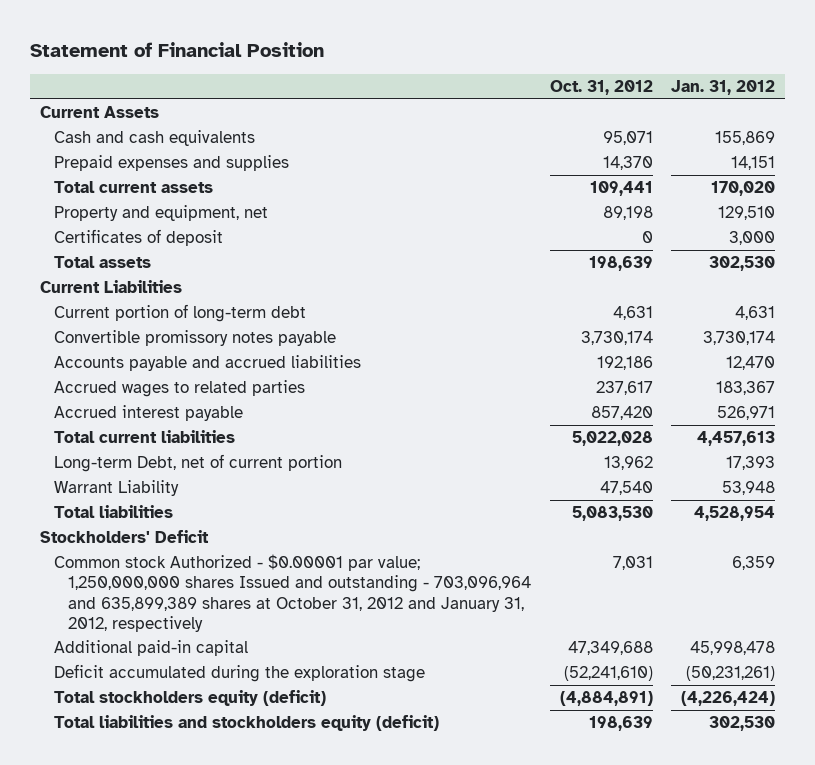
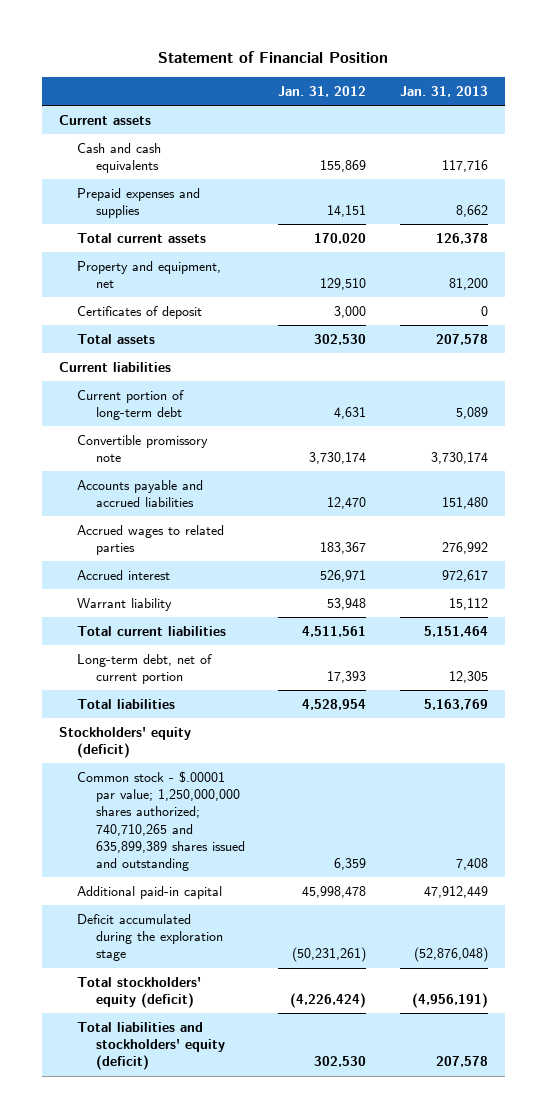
- | Oct. 31, 2012 | Jan. 31, 2012
+ | Jan. 31, 2012 | Jan. 31, 2013
- Current Assets
+ Current assets
- Current Liabilities
+ Current liabilities
- Convertible promissory notes payable | 3,730,174 | 3,730,174
+ Convertible promissory note | 3,730,174 | 3,730,174
- Accrued interest payable | 857,420 | 526,971
- Total current liabilities | 5,022,028 | 4,457,613
- Long-term Debt, net of current portion | 13,962 | 17,393
- Warrant Liability | 47,540 | 53,948
+ Accrued interest | 526,971 | 972,617
+ Warrant liability | 53,948 | 15,112
+ Total current liabilities | 4,511,561 | 5,151,464
+ Long-term debt, net of current portion | 17,393 | 12,305
- Stockholders' Deficit
- Common stock Authorized - $0.00001 par value; 1,250,000,000 shares Issued and outstanding - 703,096,964 and 635,899,389 shares at October 31, 2012 and January 31, 2012, respectively | 7,031 | 6,359
+ Stockholders' equity (deficit)
+ Common stock - $.00001 par value; 1,250,000,000 shares authorized; 740,710,265 and 635,899,389 shares issued and outstanding | 6,359 | 7,408
- Total stockholders equity (deficit) | (4,884,891) | (4,226,424)
- Total liabilities and stockholders equity (deficit) | 198,639 | 302,530
+ Total stockholders' equity (deficit) | (4,226,424) | (4,956,191)
+ Total liabilities and stockholders' equity (deficit) | 302,530 | 207,578

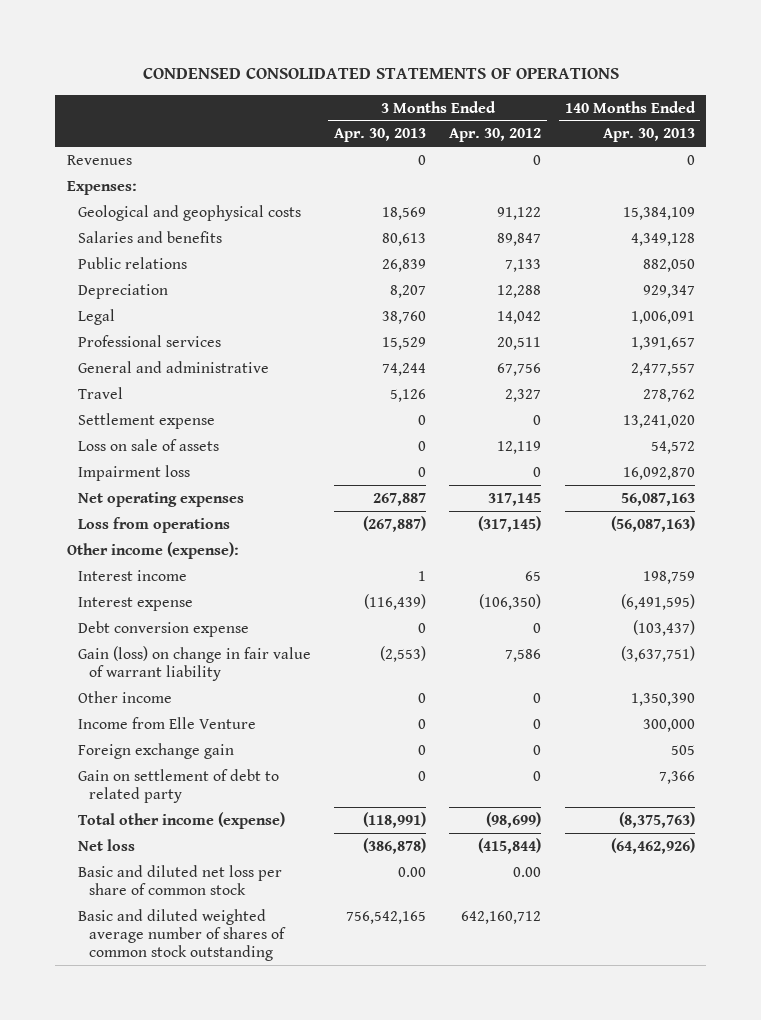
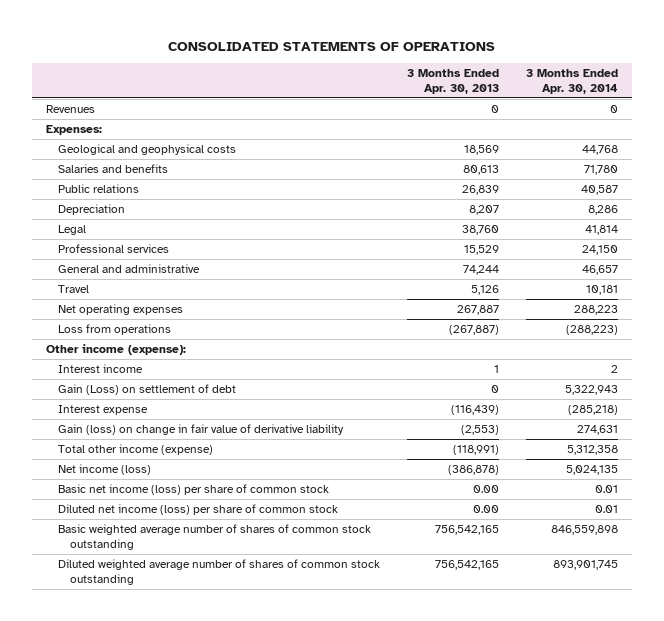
- CONDENSED CONSOLIDATED STATEMENTS OF OPERATIONS
+ CONSOLIDATED STATEMENTS OF OPERATIONS
- | 3 Months Ended Apr. 30, 2013 | 3 Months Ended Apr. 30, 2012 | 140 Months Ended Apr. 30, 2013
+ | 3 Months Ended Apr. 30, 2013 | 3 Months Ended Apr. 30, 2014
- Settlement expense | 0 | 0 | 13,241,020
- Loss on sale of assets | 0 | 12,119 | 54,572
- Impairment loss | 0 | 0 | 16,092,870
+ Gain (Loss) on settlement of debt | 0 | 5,322,943
- Debt conversion expense | 0 | 0 | (103,437)
- Gain (loss) on change in fair value of warrant liability | (2,553) | 7,586 | (3,637,751)
- Other income | 0 | 0 | 1,350,390
- Income from Elle Venture | 0 | 0 | 300,000
- Foreign exchange gain | 0 | 0 | 505
- Gain on settlement of debt to related party | 0 | 0 | 7,366
+ Gain (loss) on change in fair value of derivative liability | (2,553) | 274,631
- Net loss | (386,878) | (415,844) | (64,462,926)
- Basic and diluted net loss per share of common stock | 0.00 | 0.00 |
- Basic and diluted weighted average number of shares of common stock outstanding | 756,542,165 | 642,160,712 |
+ Net income (loss) | (386,878) | 5,024,135
+ Basic net income (loss) per share of common stock | 0.00 | 0.01
+ Diluted net income (loss) per share of common stock | 0.00 | 0.01
+ Basic weighted average number of shares of common stock outstanding | 756,542,165 | 846,559,898
+ Diluted weighted average number of shares of common stock outstanding | 756,542,165 | 893,901,745

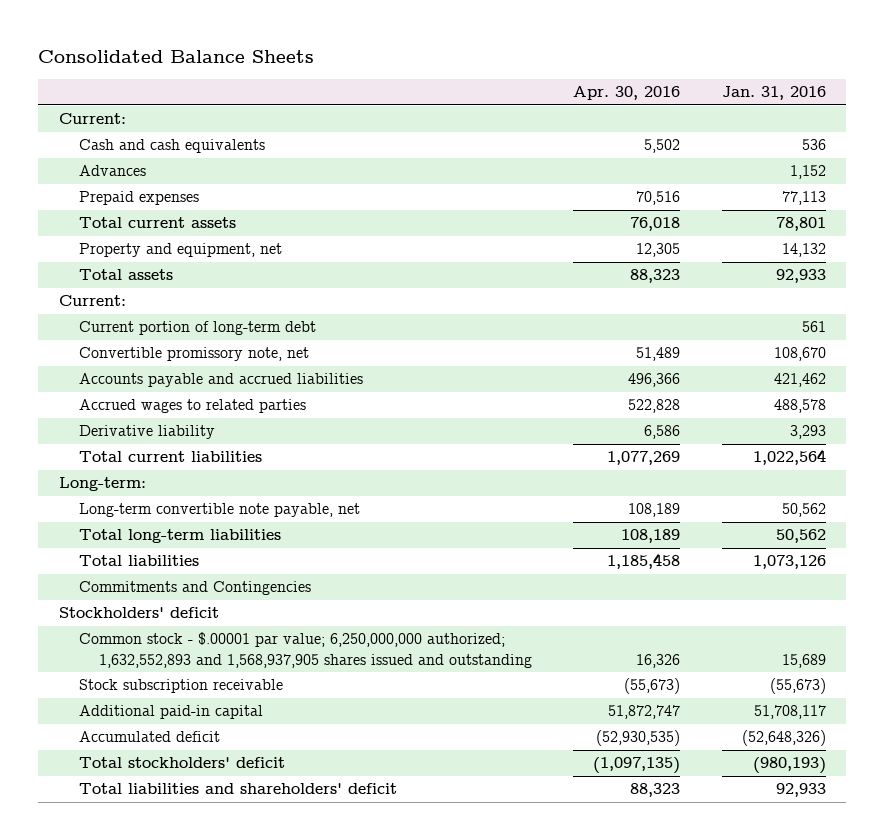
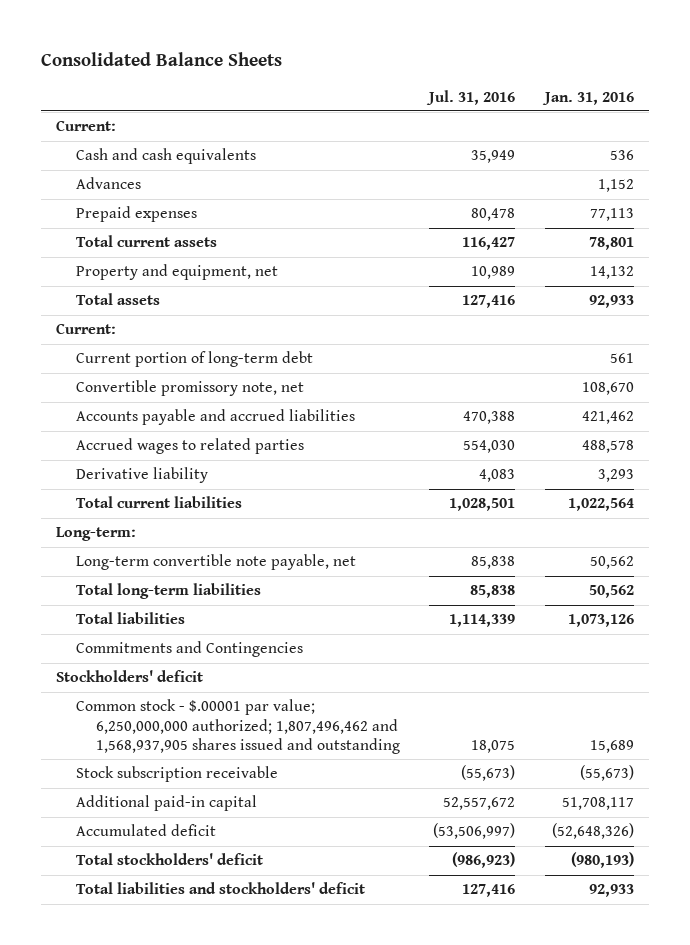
- | Apr. 30, 2016 | Jan. 31, 2016
+ | Jul. 31, 2016 | Jan. 31, 2016
- Common stock - $.00001 par value; 6,250,000,000 authorized; 1,632,552,893 and 1,568,937,905 shares issued and outstanding | 16,326 | 15,689
+ Common stock - $.00001 par value; 6,250,000,000 authorized; 1,807,496,462 and 1,568,937,905 shares issued and outstanding | 18,075 | 15,689
- Total liabilities and shareholders' deficit | 88,323 | 92,933
+ Total liabilities and stockholders' deficit | 127,416 | 92,933

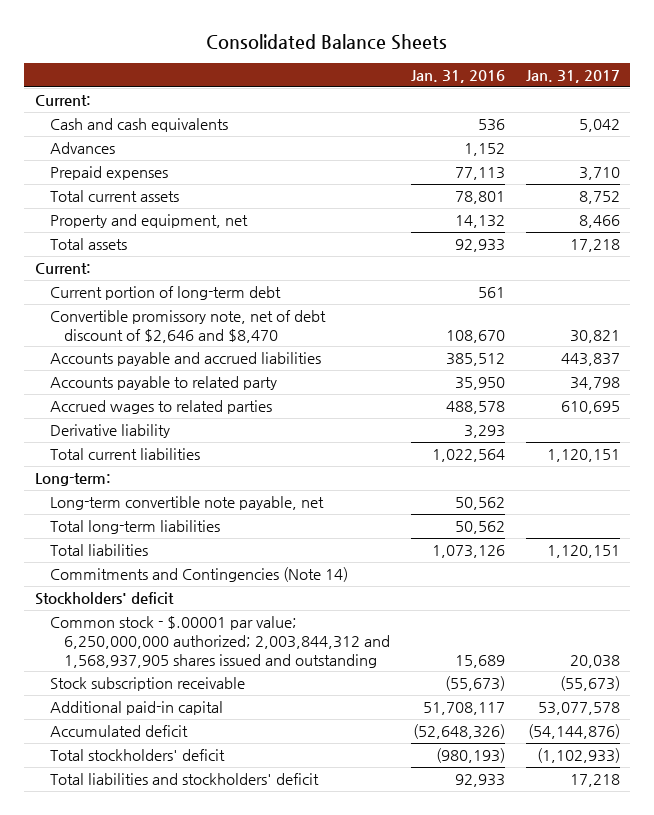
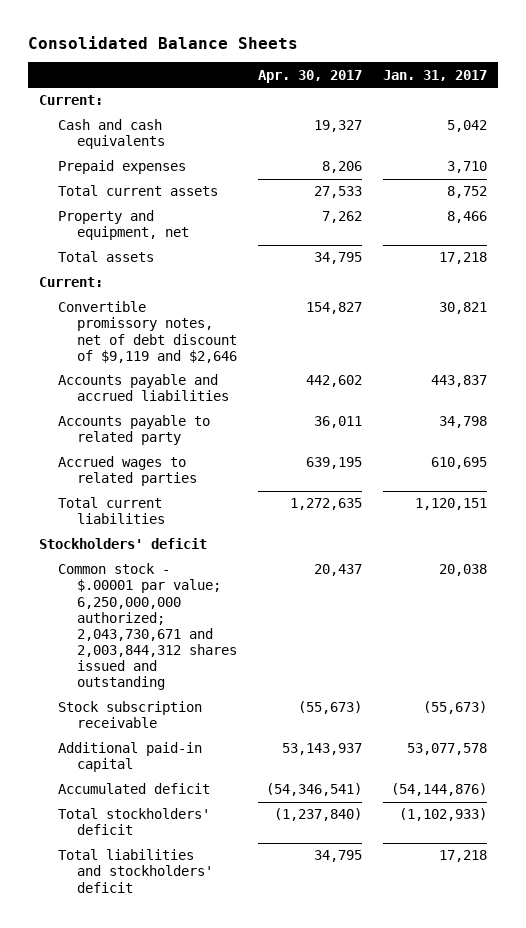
- | Jan. 31, 2016 | Jan. 31, 2017
+ | Apr. 30, 2017 | Jan. 31, 2017
- Advances | 1,152 |
- Current portion of long-term debt | 561 |
- Convertible promissory note, net of debt discount of $2,646 and $8,470 | 108,670 | 30,821
+ Convertible promissory notes, net of debt discount of $9,119 and $2,646 | 154,827 | 30,821
- Derivative liability | 3,293 |
- Long-term:
- Long-term convertible note payable, net | 50,562 |
- Total long-term liabilities | 50,562 |
- Total liabilities | 1,073,126 | 1,120,151
- Commitments and Contingencies (Note 14)
- Common stock - $.00001 par value; 6,250,000,000 authorized; 2,003,844,312 and 1,568,937,905 shares issued and outstanding | 15,689 | 20,038
+ Common stock - $.00001 par value; 6,250,000,000 authorized; 2,043,730,671 and 2,003,844,312 shares issued and outstanding | 20,437 | 20,038

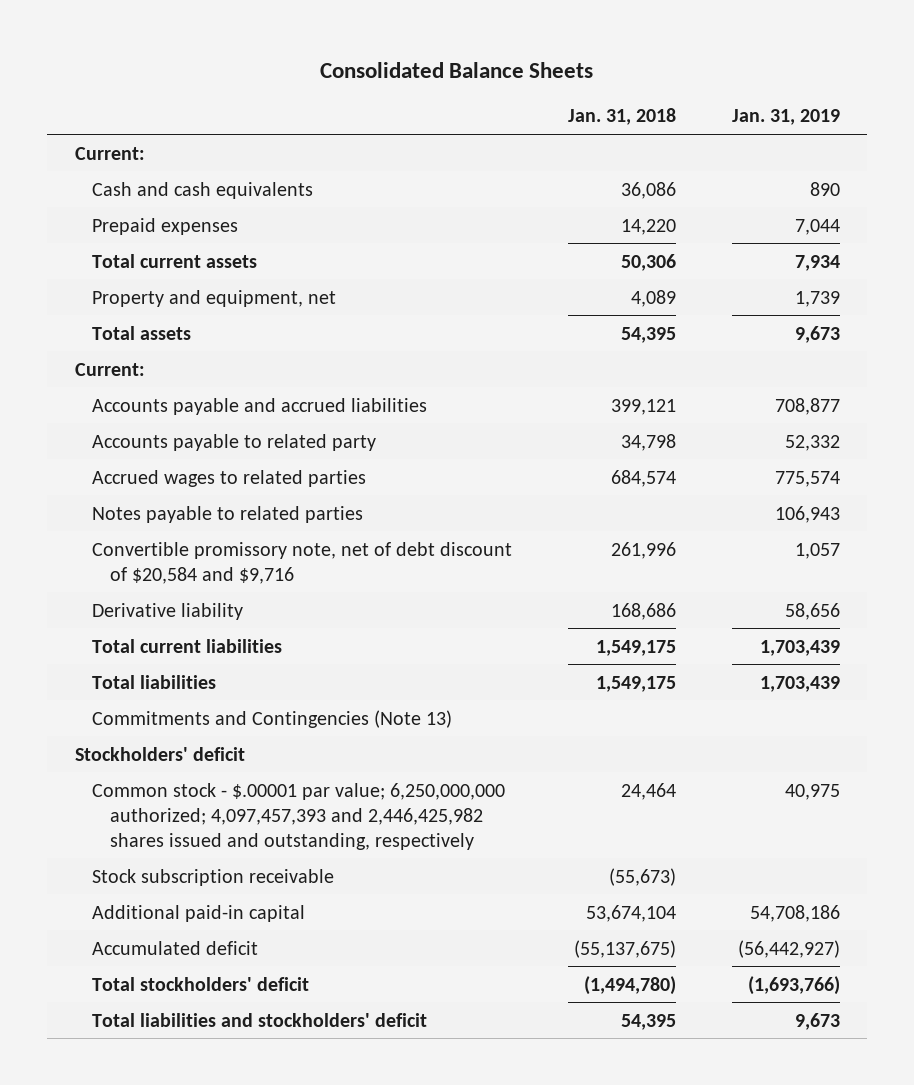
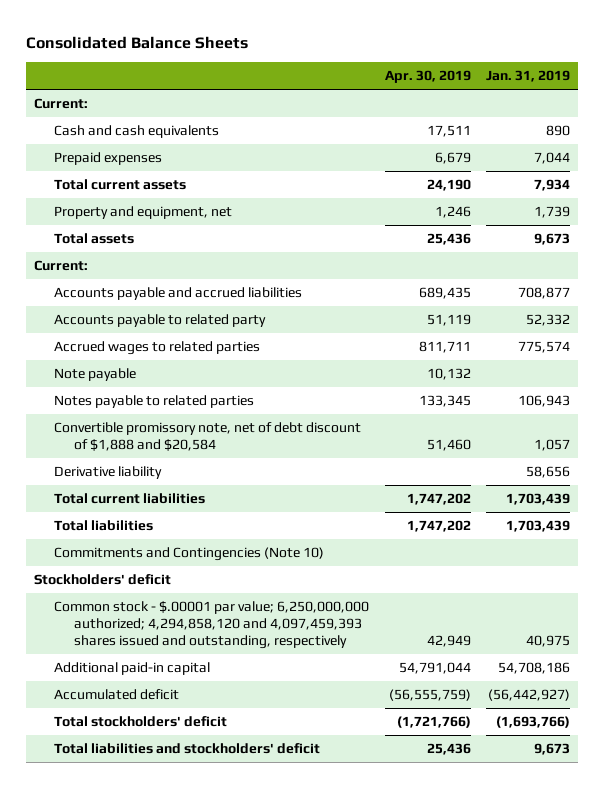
- | Jan. 31, 2018 | Jan. 31, 2019
+ | Apr. 30, 2019 | Jan. 31, 2019
+ Note payable | 10,132 |
- Convertible promissory note, net of debt discount of $20,584 and $9,716 | 261,996 | 1,057
+ Convertible promissory note, net of debt discount of $1,888 and $20,584 | 51,460 | 1,057
- Commitments and Contingencies (Note 13)
+ Commitments and Contingencies (Note 10)
- Common stock - $.00001 par value; 6,250,000,000 authorized; 4,097,457,393 and 2,446,425,982 shares issued and outstanding, respectively | 24,464 | 40,975
- Stock subscription receivable | (55,673) |
+ Common stock - $.00001 par value; 6,250,000,000 authorized; 4,294,858,120 and 4,097,459,393 shares issued and outstanding, respectively | 42,949 | 40,975

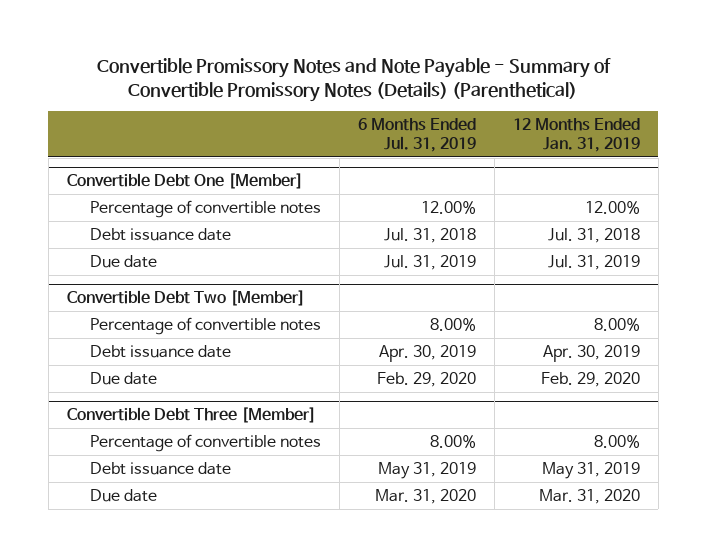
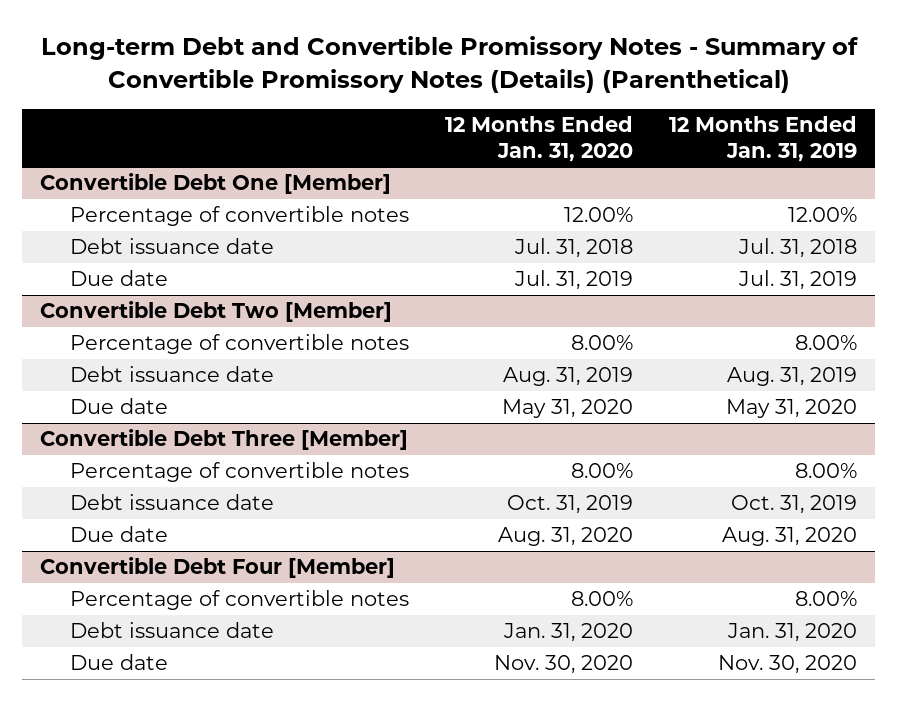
- Convertible Promissory Notes and Note Payable - Summary of Convertible Promissory Notes (Details) (Parenthetical)
+ Long-term Debt and Convertible Promissory Notes - Summary of Convertible Promissory Notes (Details) (Parenthetical)
- | 6 Months Ended Jul. 31, 2019 | 12 Months Ended Jan. 31, 2019
+ | 12 Months Ended Jan. 31, 2020 | 12 Months Ended Jan. 31, 2019
@ Convertible Debt Two [Member]
- Debt issuance date | Apr. 30, 2019 | Apr. 30, 2019
- Due date | Feb. 29, 2020 | Feb. 29, 2020
+ Debt issuance date | Aug. 31, 2019 | Aug. 31, 2019
+ Due date | May 31, 2020 | May 31, 2020
@ Convertible Debt Three [Member]
- Debt issuance date | May 31, 2019 | May 31, 2019
- Due date | Mar. 31, 2020 | Mar. 31, 2020
+ Debt issuance date | Oct. 31, 2019 | Oct. 31, 2019
+ Due date | Aug. 31, 2020 | Aug. 31, 2020
+ Convertible Debt Four [Member]
+ Percentage of convertible notes | 8.00% | 8.00%
+ Debt issuance date | Jan. 31, 2020 | Jan. 31, 2020
+ Due date | Nov. 30, 2020 | Nov. 30, 2020

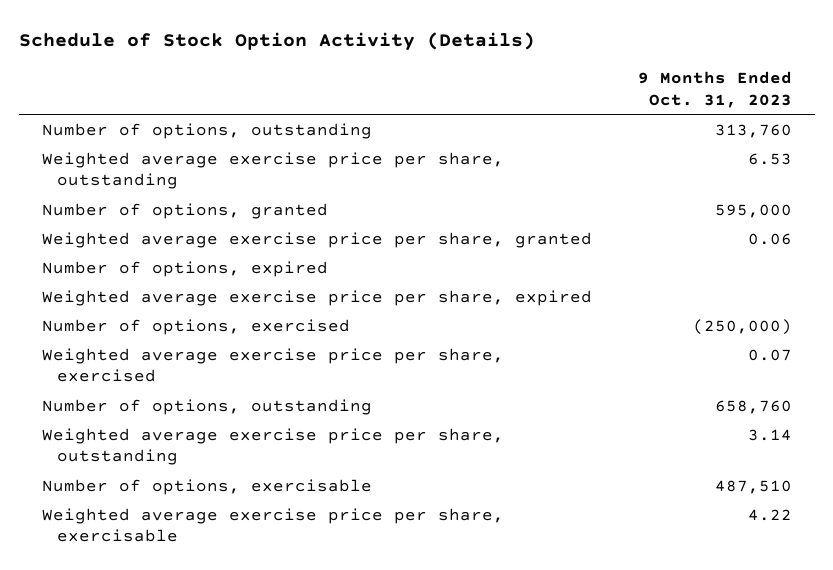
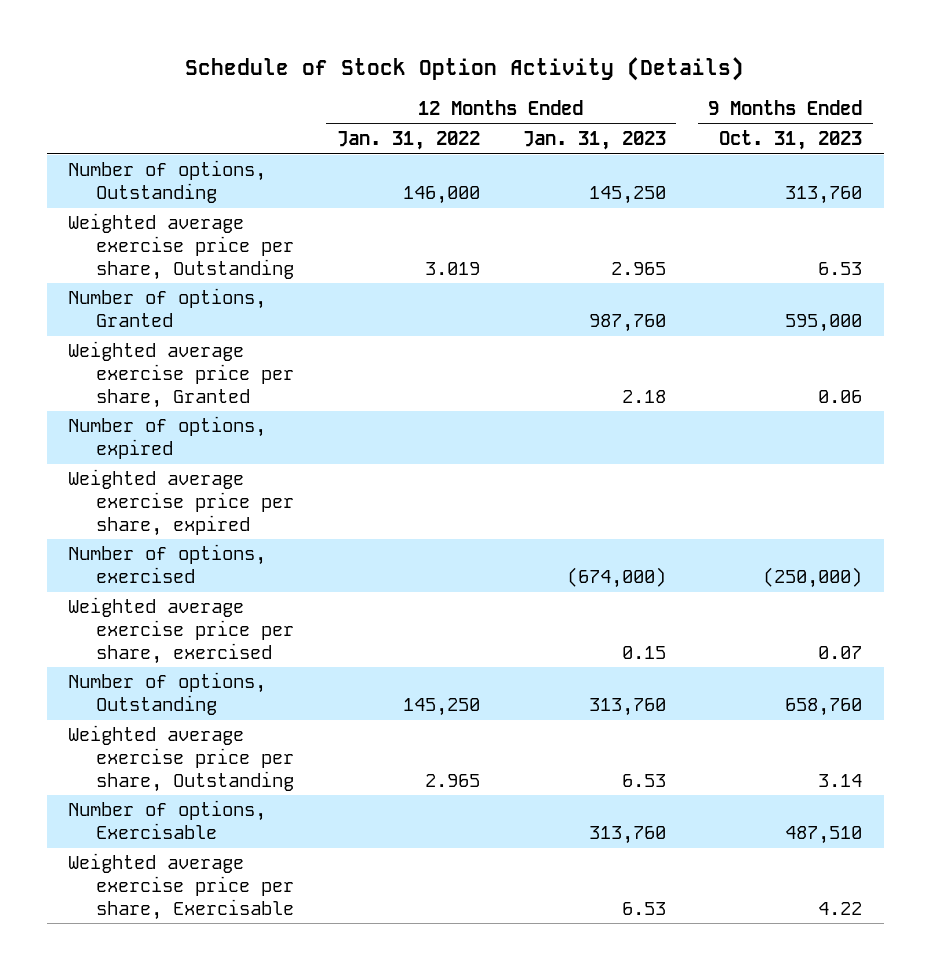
- | 9 Months Ended Oct. 31, 2023
+ | 12 Months Ended Jan. 31, 2022 | 12 Months Ended Jan. 31, 2023 | 9 Months Ended Oct. 31, 2023
- Number of options, outstanding | 313,760
- Weighted average exercise price per share, outstanding | 6.53
- Number of options, granted | 595,000
- Weighted average exercise price per share, granted | 0.06
+ Number of options, Outstanding | 146,000 | 145,250 | 313,760
+ Weighted average exercise price per share, Outstanding | 3.019 | 2.965 | 6.53
+ Number of options, Granted | | 987,760 | 595,000
+ Weighted average exercise price per share, Granted | | 2.18 | 0.06
- Number of options, outstanding | 658,760
- Weighted average exercise price per share, outstanding | 3.14
- Number of options, exercisable | 487,510
- Weighted average exercise price per share, exercisable | 4.22
+ Number of options, Outstanding | 145,250 | 313,760 | 658,760
+ Weighted average exercise price per share, Outstanding | 2.965 | 6.53 | 3.14
+ Number of options, Exercisable | | 313,760 | 487,510
+ Weighted average exercise price per share, Exercisable | | 6.53 | 4.22

